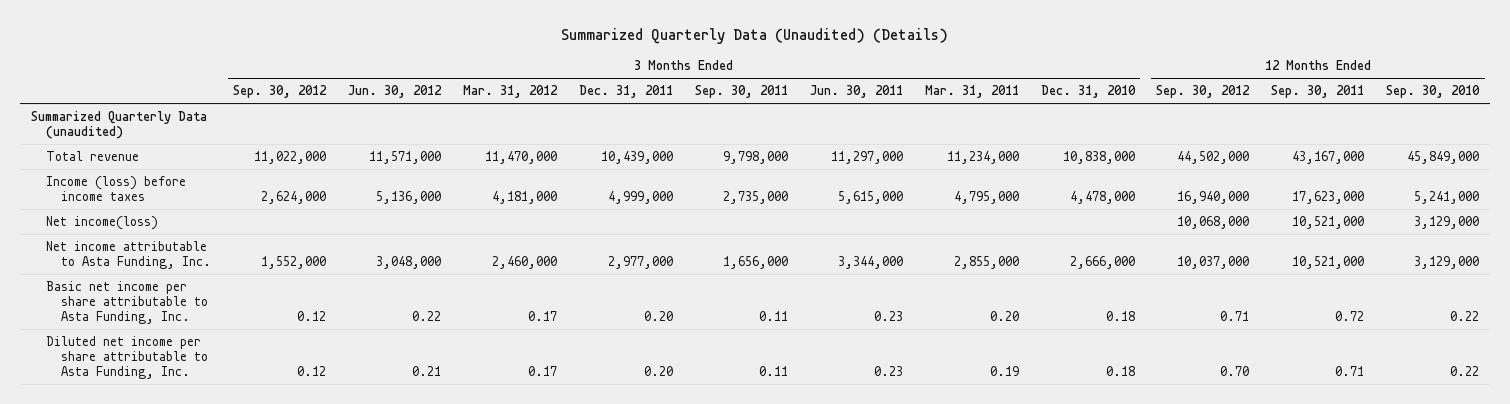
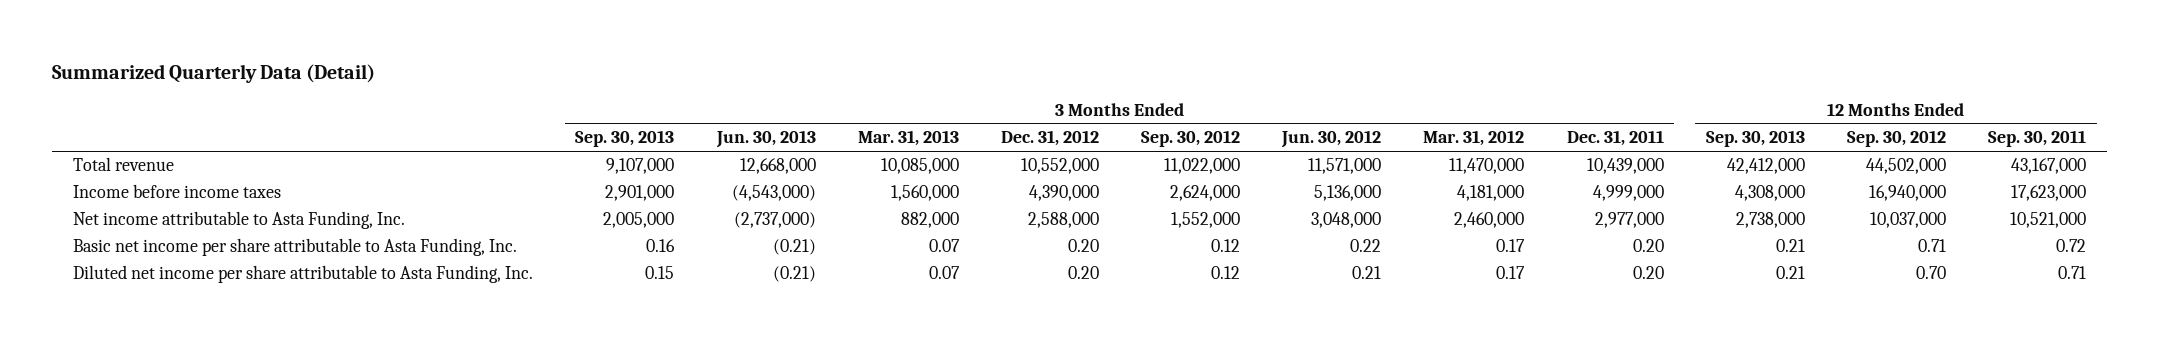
- Summarized Quarterly Data (Unaudited) (Details)
+ Summarized Quarterly Data (Detail)
- | 3 Months Ended Sep. 30, 2012 | 3 Months Ended Jun. 30, 2012 | 3 Months Ended Mar. 31, 2012 | 3 Months Ended Dec. 31, 2011 | 3 Months Ended Sep. 30, 2011 | 3 Months Ended Jun. 30, 2011 | 3 Months Ended Mar. 31, 2011 | 3 Months Ended Dec. 31, 2010 | 12 Months Ended Sep. 30, 2012 | 12 Months Ended Sep. 30, 2011 | 12 Months Ended Sep. 30, 2010
+ | 3 Months Ended Sep. 30, 2013 | 3 Months Ended Jun. 30, 2013 | 3 Months Ended Mar. 31, 2013 | 3 Months Ended Dec. 31, 2012 | 3 Months Ended Sep. 30, 2012 | 3 Months Ended Jun. 30, 2012 | 3 Months Ended Mar. 31, 2012 | 3 Months Ended Dec. 31, 2011 | 12 Months Ended Sep. 30, 2013 | 12 Months Ended Sep. 30, 2012 | 12 Months Ended Sep. 30, 2011
- Summarized Quarterly Data (unaudited)
- Income (loss) before income taxes | 2,624,000 | 5,136,000 | 4,181,000 | 4,999,000 | 2,735,000 | 5,615,000 | 4,795,000 | 4,478,000 | 16,940,000 | 17,623,000 | 5,241,000
- Net income(loss) | | | | | | | | | 10,068,000 | 10,521,000 | 3,129,000
+ Income before income taxes | 2,901,000 | (4,543,000) | 1,560,000 | 4,390,000 | 2,624,000 | 5,136,000 | 4,181,000 | 4,999,000 | 4,308,000 | 16,940,000 | 17,623,000

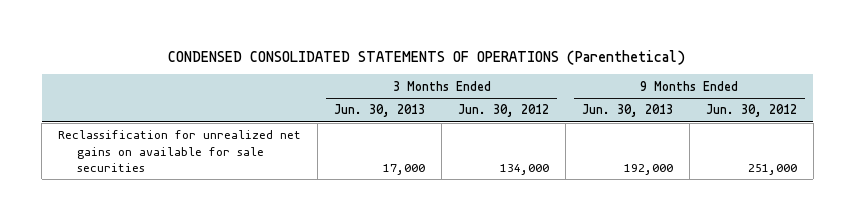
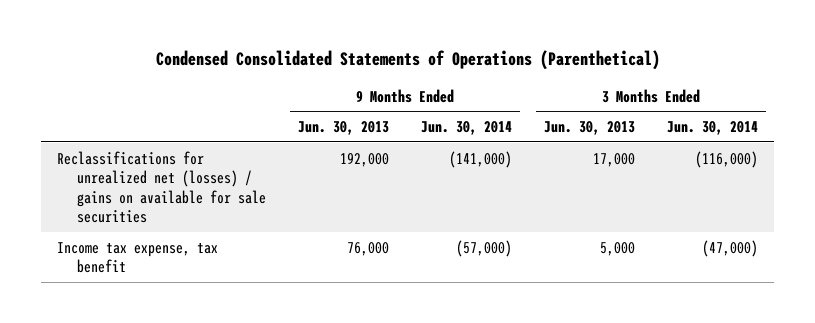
- CONDENSED CONSOLIDATED STATEMENTS OF OPERATIONS (Parenthetical)
+ Condensed Consolidated Statements of Operations (Parenthetical)
- | 3 Months Ended Jun. 30, 2013 | 3 Months Ended Jun. 30, 2012 | 9 Months Ended Jun. 30, 2013 | 9 Months Ended Jun. 30, 2012
+ | 9 Months Ended Jun. 30, 2013 | 9 Months Ended Jun. 30, 2014 | 3 Months Ended Jun. 30, 2013 | 3 Months Ended Jun. 30, 2014
- Reclassification for unrealized net gains on available for sale securities | 17,000 | 134,000 | 192,000 | 251,000
+ Reclassifications for unrealized net (losses) / gains on available for sale securities | 192,000 | (141,000) | 17,000 | (116,000)
+ Income tax expense, tax benefit | 76,000 | (57,000) | 5,000 | (47,000)

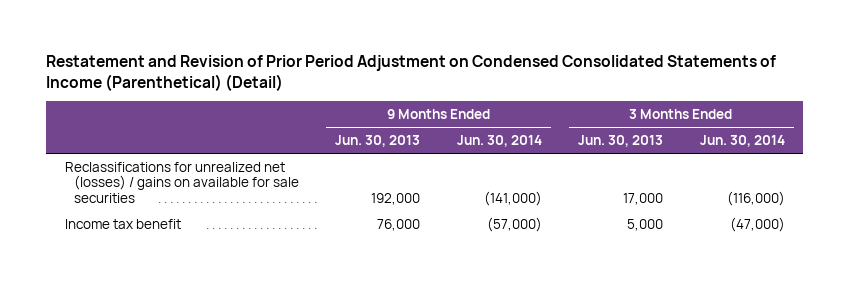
- Condensed Consolidated Statements of Operations (Parenthetical)
+ Restatement and Revision of Prior Period Adjustment on Condensed Consolidated Statements of Income (Parenthetical) (Detail)
- Income tax expense, tax benefit | 76,000 | (57,000) | 5,000 | (47,000)
+ Income tax benefit | 76,000 | (57,000) | 5,000 | (47,000)

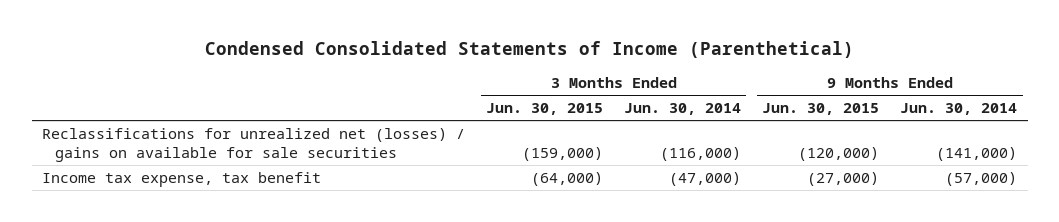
- Restatement and Revision of Prior Period Adjustment on Condensed Consolidated Statements of Income (Parenthetical) (Detail)
+ Condensed Consolidated Statements of Income (Parenthetical)
- | 9 Months Ended Jun. 30, 2013 | 9 Months Ended Jun. 30, 2014 | 3 Months Ended Jun. 30, 2013 | 3 Months Ended Jun. 30, 2014
+ | 3 Months Ended Jun. 30, 2015 | 3 Months Ended Jun. 30, 2014 | 9 Months Ended Jun. 30, 2015 | 9 Months Ended Jun. 30, 2014
- Income tax benefit | 76,000 | (57,000) | 5,000 | (47,000)
+ Income tax expense, tax benefit | (64,000) | (47,000) | (27,000) | (57,000)

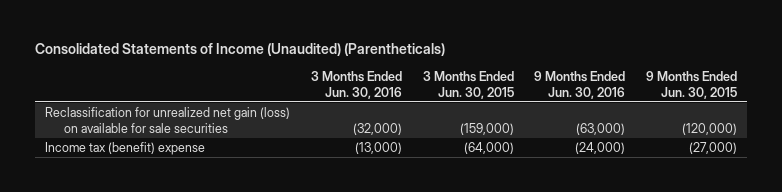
- Condensed Consolidated Statements of Income (Parenthetical)
+ Consolidated Statements of Income (Unaudited) (Parentheticals)
- | 3 Months Ended Jun. 30, 2015 | 3 Months Ended Jun. 30, 2014 | 9 Months Ended Jun. 30, 2015 | 9 Months Ended Jun. 30, 2014
+ | 3 Months Ended Jun. 30, 2016 | 3 Months Ended Jun. 30, 2015 | 9 Months Ended Jun. 30, 2016 | 9 Months Ended Jun. 30, 2015
- Reclassifications for unrealized net (losses) / gains on available for sale securities | (159,000) | (116,000) | (120,000) | (141,000)
- Income tax expense, tax benefit | (64,000) | (47,000) | (27,000) | (57,000)
+ Reclassification for unrealized net gain (loss) on available for sale securities | (32,000) | (159,000) | (63,000) | (120,000)
+ Income tax (benefit) expense | (13,000) | (64,000) | (24,000) | (27,000)

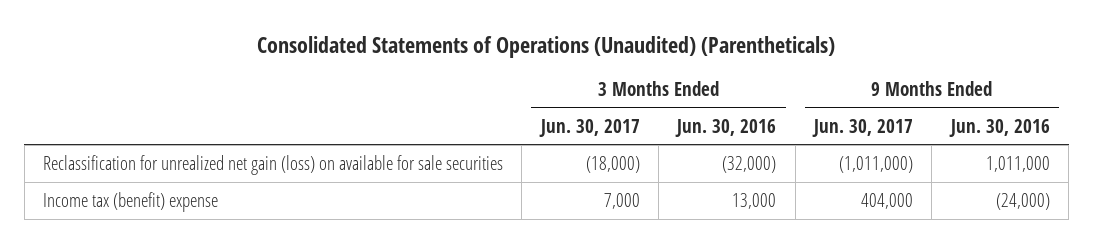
- Consolidated Statements of Income (Unaudited) (Parentheticals)
+ Consolidated Statements of Operations (Unaudited) (Parentheticals)
- | 3 Months Ended Jun. 30, 2016 | 3 Months Ended Jun. 30, 2015 | 9 Months Ended Jun. 30, 2016 | 9 Months Ended Jun. 30, 2015
+ | 3 Months Ended Jun. 30, 2017 | 3 Months Ended Jun. 30, 2016 | 9 Months Ended Jun. 30, 2017 | 9 Months Ended Jun. 30, 2016
- Reclassification for unrealized net gain (loss) on available for sale securities | (32,000) | (159,000) | (63,000) | (120,000)
- Income tax (benefit) expense | (13,000) | (64,000) | (24,000) | (27,000)
+ Reclassification for unrealized net gain (loss) on available for sale securities | (18,000) | (32,000) | (1,011,000) | 1,011,000
+ Income tax (benefit) expense | 7,000 | 13,000 | 404,000 | (24,000)

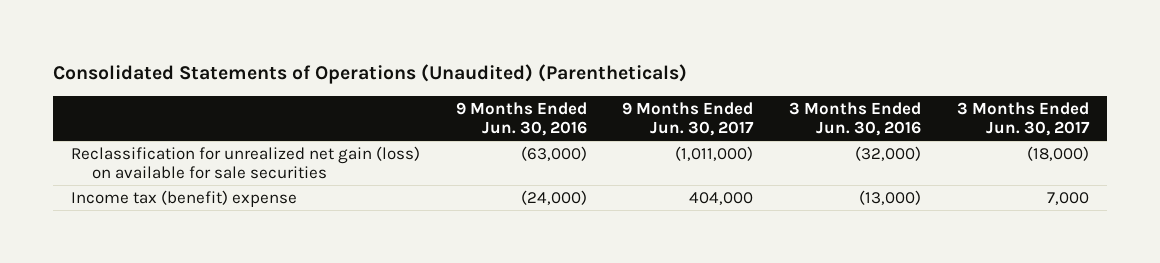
- | 3 Months Ended Jun. 30, 2017 | 3 Months Ended Jun. 30, 2016 | 9 Months Ended Jun. 30, 2017 | 9 Months Ended Jun. 30, 2016
+ | 9 Months Ended Jun. 30, 2016 | 9 Months Ended Jun. 30, 2017 | 3 Months Ended Jun. 30, 2016 | 3 Months Ended Jun. 30, 2017
- Reclassification for unrealized net gain (loss) on available for sale securities | (18,000) | (32,000) | (1,011,000) | 1,011,000
- Income tax (benefit) expense | 7,000 | 13,000 | 404,000 | (24,000)
+ Reclassification for unrealized net gain (loss) on available for sale securities | (63,000) | (1,011,000) | (32,000) | (18,000)
+ Income tax (benefit) expense | (24,000) | 404,000 | (13,000) | 7,000

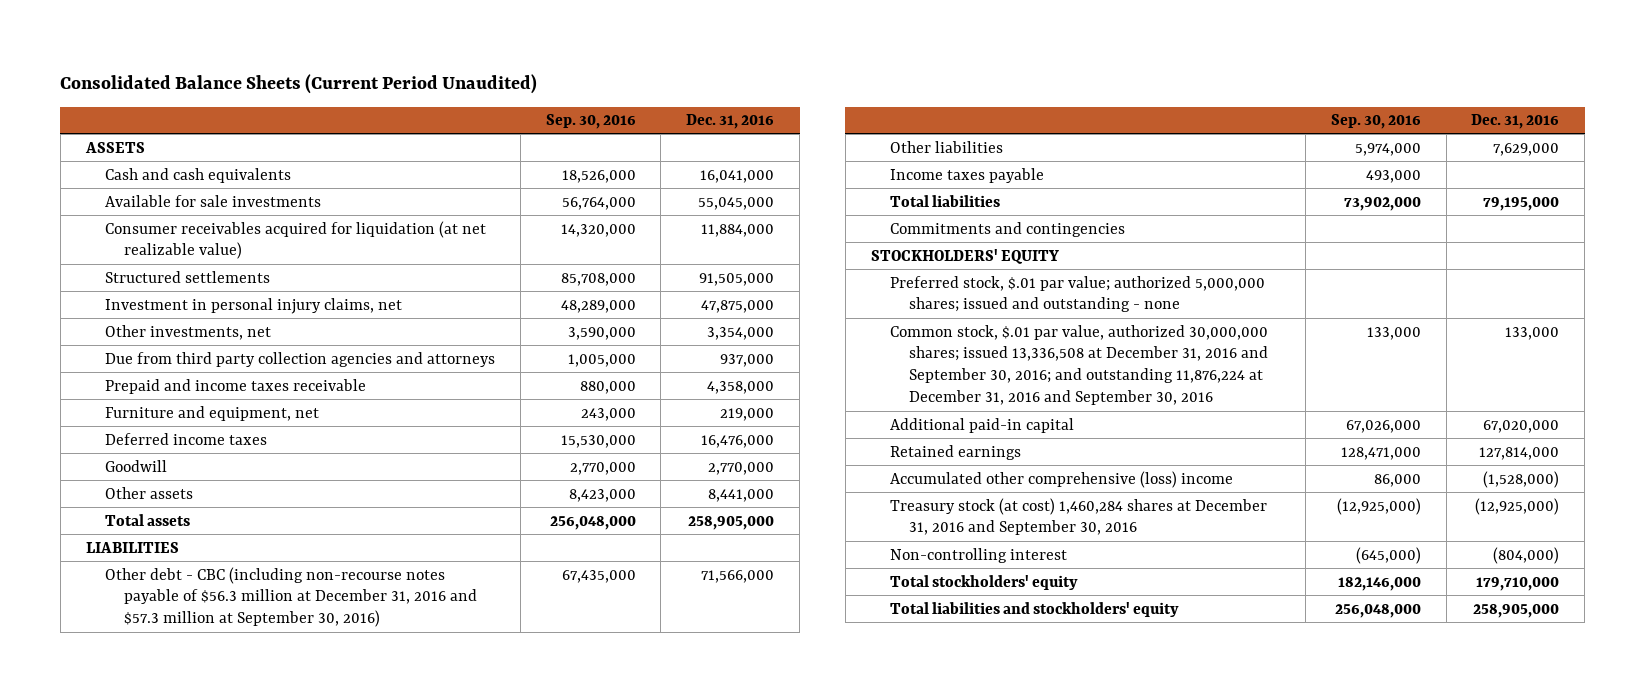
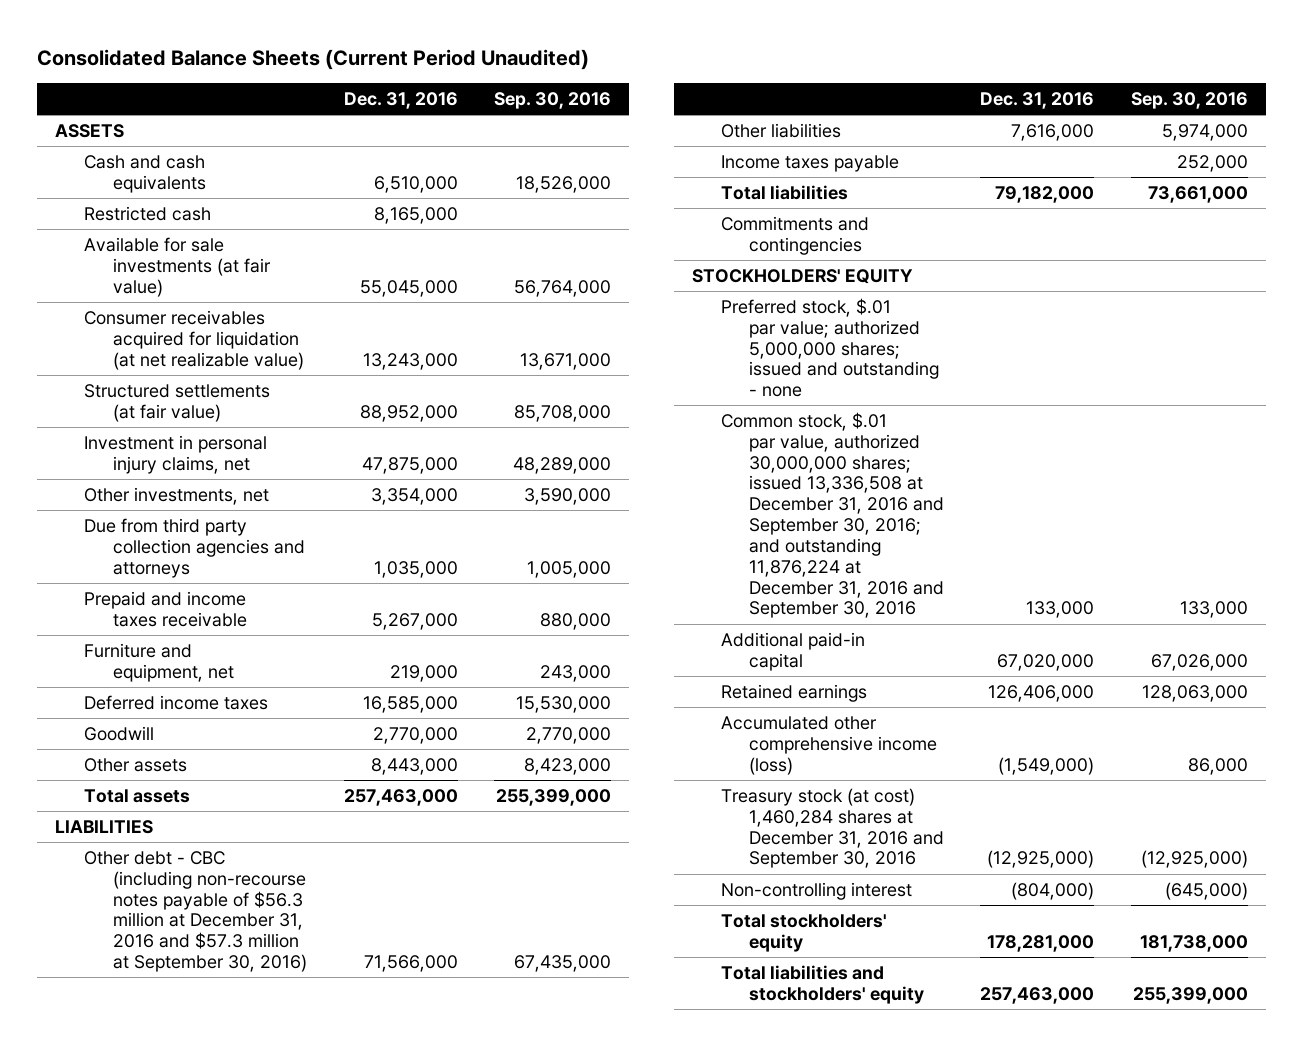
- | Sep. 30, 2016 | Dec. 31, 2016
+ | Dec. 31, 2016 | Sep. 30, 2016
- Cash and cash equivalents | 18,526,000 | 16,041,000
- Available for sale investments | 56,764,000 | 55,045,000
- Consumer receivables acquired for liquidation (at net realizable value) | 14,320,000 | 11,884,000
- Structured settlements | 85,708,000 | 91,505,000
+ Cash and cash equivalents | 6,510,000 | 18,526,000
+ Restricted cash | 8,165,000 |
+ Available for sale investments (at fair value) | 55,045,000 | 56,764,000
+ Consumer receivables acquired for liquidation (at net realizable value) | 13,243,000 | 13,671,000
+ Structured settlements (at fair value) | 88,952,000 | 85,708,000
- Due from third party collection agencies and attorneys | 1,005,000 | 937,000
- Prepaid and income taxes receivable | 880,000 | 4,358,000
+ Due from third party collection agencies and attorneys | 1,035,000 | 1,005,000
+ Prepaid and income taxes receivable | 5,267,000 | 880,000
- Deferred income taxes | 15,530,000 | 16,476,000
+ Deferred income taxes | 16,585,000 | 15,530,000
- Other assets | 8,423,000 | 8,441,000
- Total assets | 256,048,000 | 258,905,000
+ Other assets | 8,443,000 | 8,423,000
+ Total assets | 257,463,000 | 255,399,000
- Other liabilities | 5,974,000 | 7,629,000
- Income taxes payable | 493,000 |
- Total liabilities | 73,902,000 | 79,195,000
+ Other liabilities | 7,616,000 | 5,974,000
+ Income taxes payable | | 252,000
+ Total liabilities | 79,182,000 | 73,661,000
- Retained earnings | 128,471,000 | 127,814,000
- Accumulated other comprehensive (loss) income | 86,000 | (1,528,000)
+ Retained earnings | 126,406,000 | 128,063,000
+ Accumulated other comprehensive income (loss) | (1,549,000) | 86,000
- Total stockholders' equity | 182,146,000 | 179,710,000
- Total liabilities and stockholders' equity | 256,048,000 | 258,905,000
+ Total stockholders' equity | 178,281,000 | 181,738,000
+ Total liabilities and stockholders' equity | 257,463,000 | 255,399,000

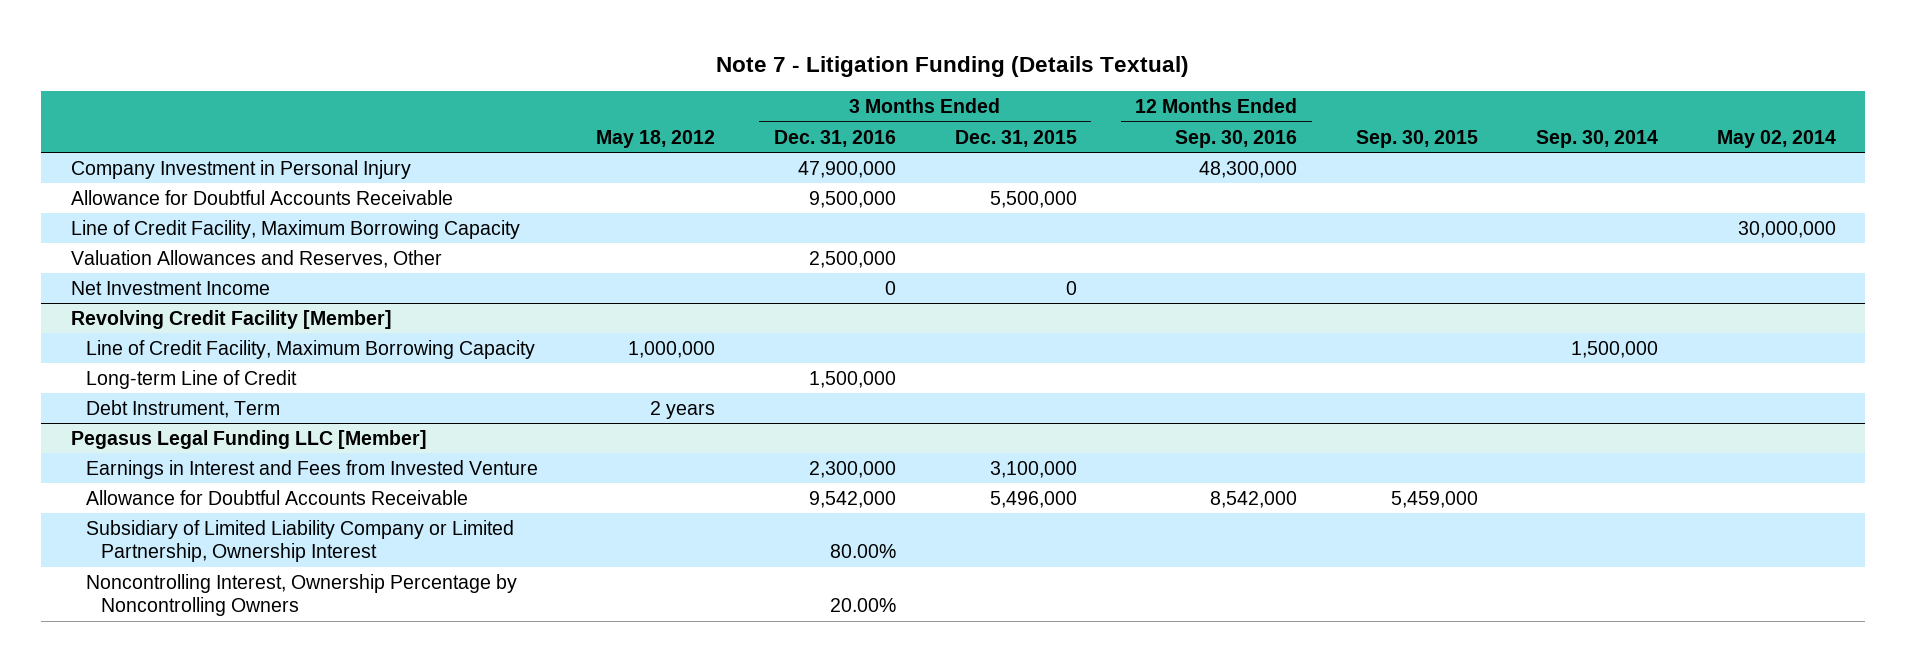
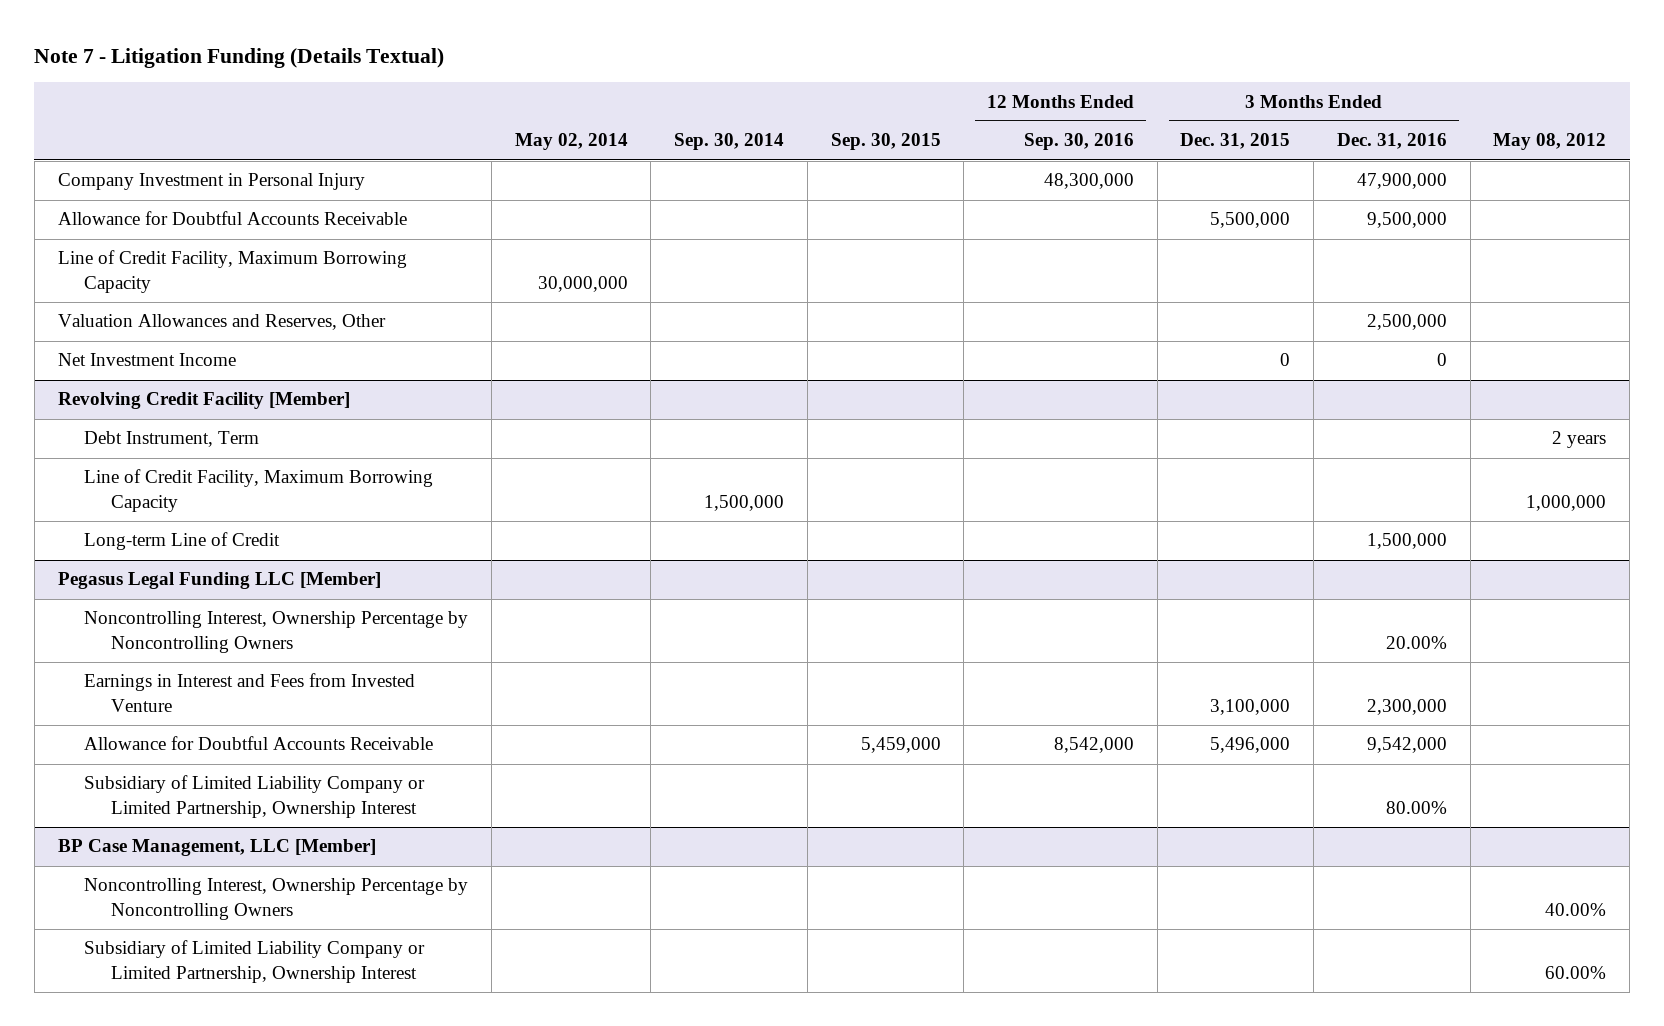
- | May 18, 2012 | 3 Months Ended Dec. 31, 2016 | 3 Months Ended Dec. 31, 2015 | 12 Months Ended Sep. 30, 2016 | Sep. 30, 2015 | Sep. 30, 2014 | May 02, 2014
+ | May 02, 2014 | Sep. 30, 2014 | Sep. 30, 2015 | 12 Months Ended Sep. 30, 2016 | 3 Months Ended Dec. 31, 2015 | 3 Months Ended Dec. 31, 2016 | May 08, 2012
@ Revolving Credit Facility [Member]
moved up: Debt Instrument, Term | | | | | | | 2 years
@ Pegasus Legal Funding LLC [Member]
moved up: Noncontrolling Interest, Ownership Percentage by Noncontrolling Owners | | | | | | 20.00% |
+ BP Case Management, LLC [Member]
+ Noncontrolling Interest, Ownership Percentage by Noncontrolling Owners | | | | | | | 40.00%
+ Subsidiary of Limited Liability Company or Limited Partnership, Ownership Interest | | | | | | | 60.00%

